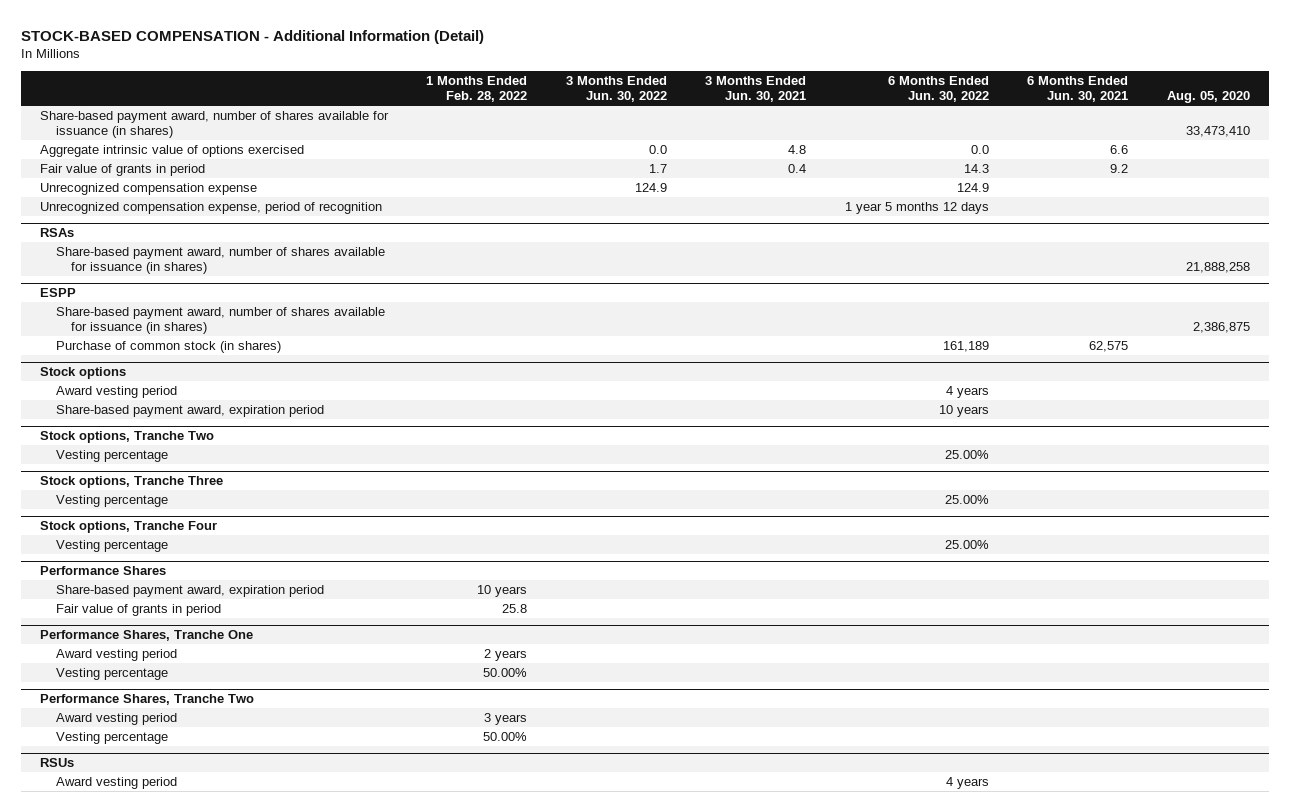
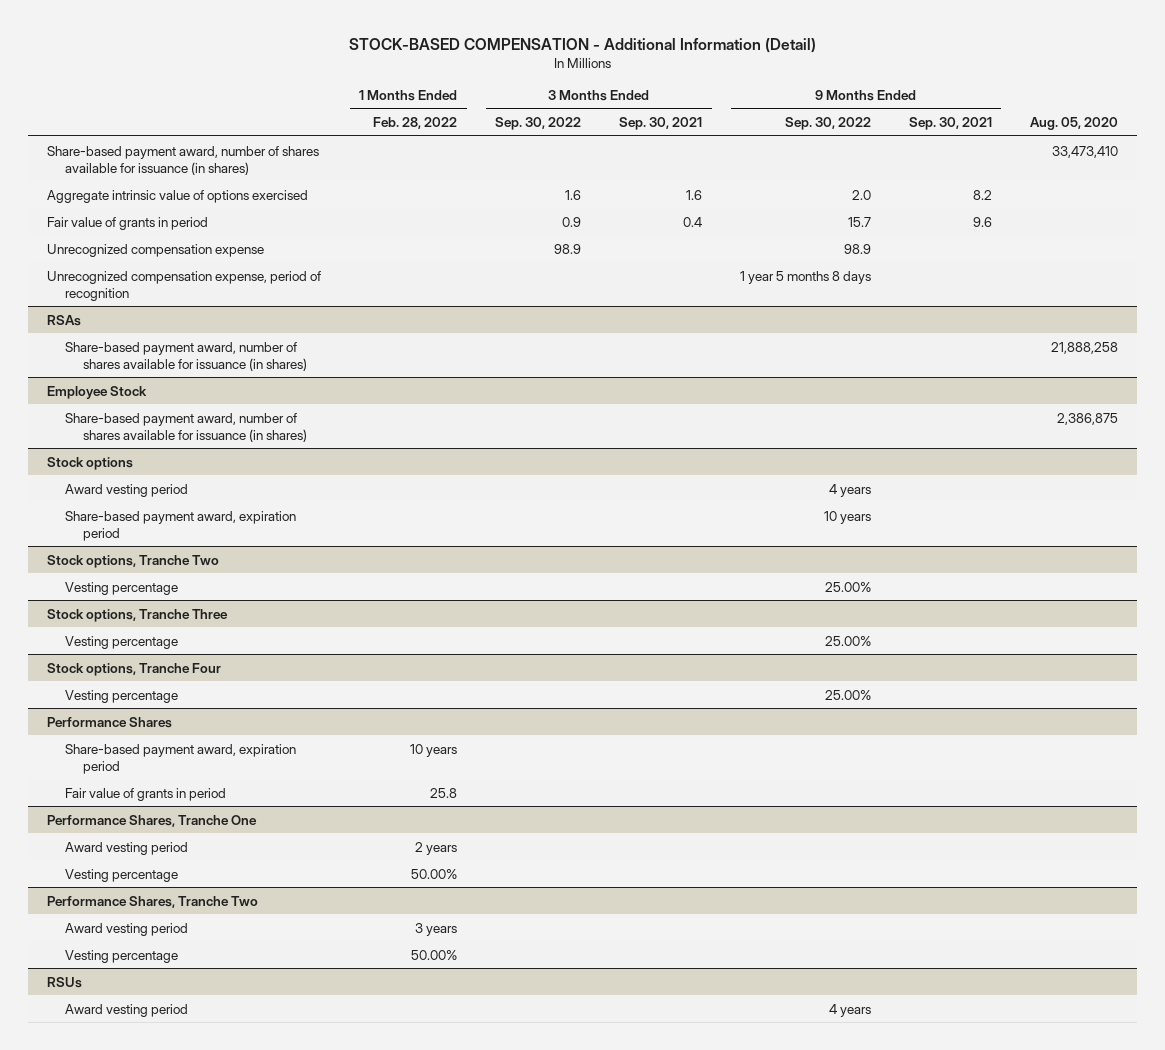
- | 1 Months Ended Feb. 28, 2022 | 3 Months Ended Jun. 30, 2022 | 3 Months Ended Jun. 30, 2021 | 6 Months Ended Jun. 30, 2022 | 6 Months Ended Jun. 30, 2021 | Aug. 05, 2020
+ | 1 Months Ended Feb. 28, 2022 | 3 Months Ended Sep. 30, 2022 | 3 Months Ended Sep. 30, 2021 | 9 Months Ended Sep. 30, 2022 | 9 Months Ended Sep. 30, 2021 | Aug. 05, 2020
- ESPP
+ Employee Stock
- Purchase of common stock (in shares) | | | | 161,189 | 62,575 |

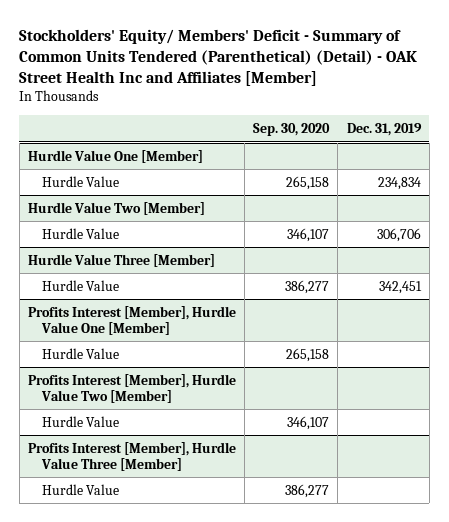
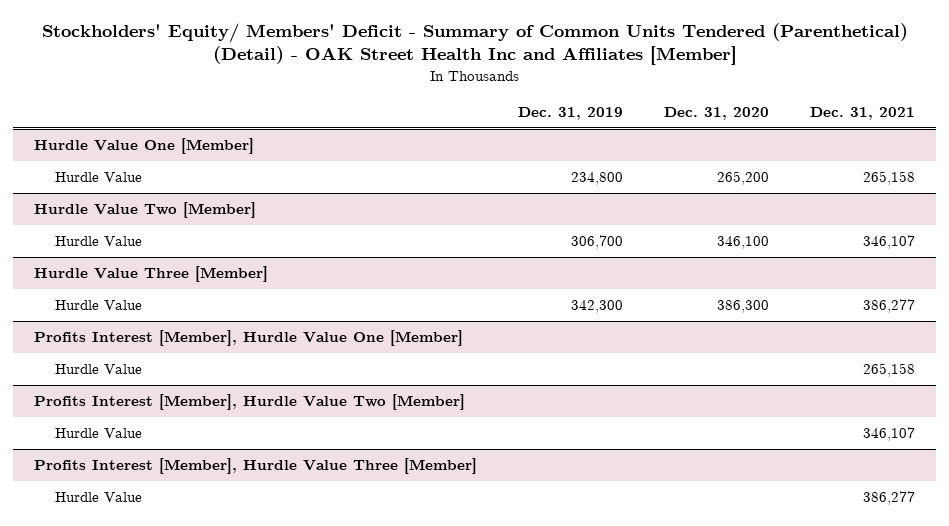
- | Sep. 30, 2020 | Dec. 31, 2019
+ | Dec. 31, 2019 | Dec. 31, 2020 | Dec. 31, 2021
@ Hurdle Value One [Member]
- Hurdle Value | 265,158 | 234,834
+ Hurdle Value | 234,800 | 265,200 | 265,158
@ Hurdle Value Two [Member]
- Hurdle Value | 346,107 | 306,706
+ Hurdle Value | 306,700 | 346,100 | 346,107
@ Hurdle Value Three [Member]
- Hurdle Value | 386,277 | 342,451
+ Hurdle Value | 342,300 | 386,300 | 386,277

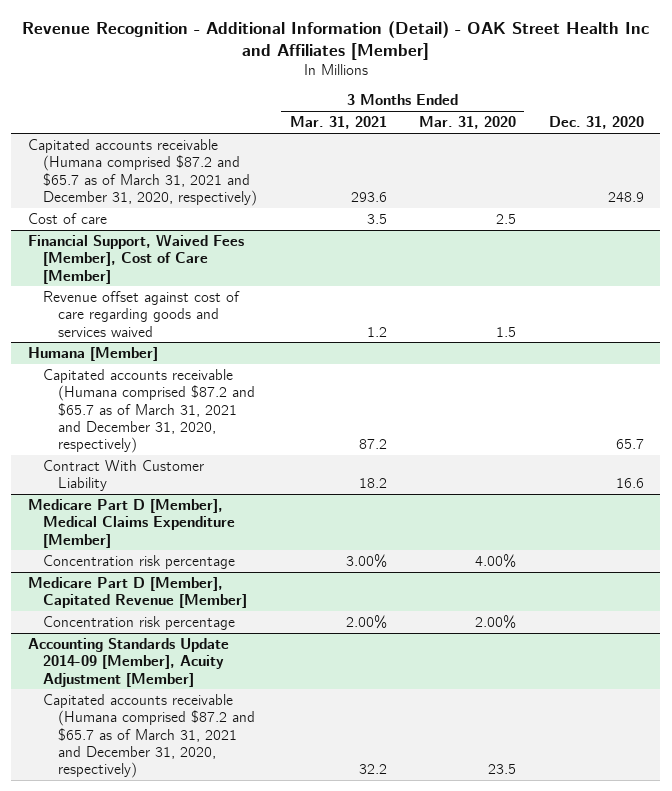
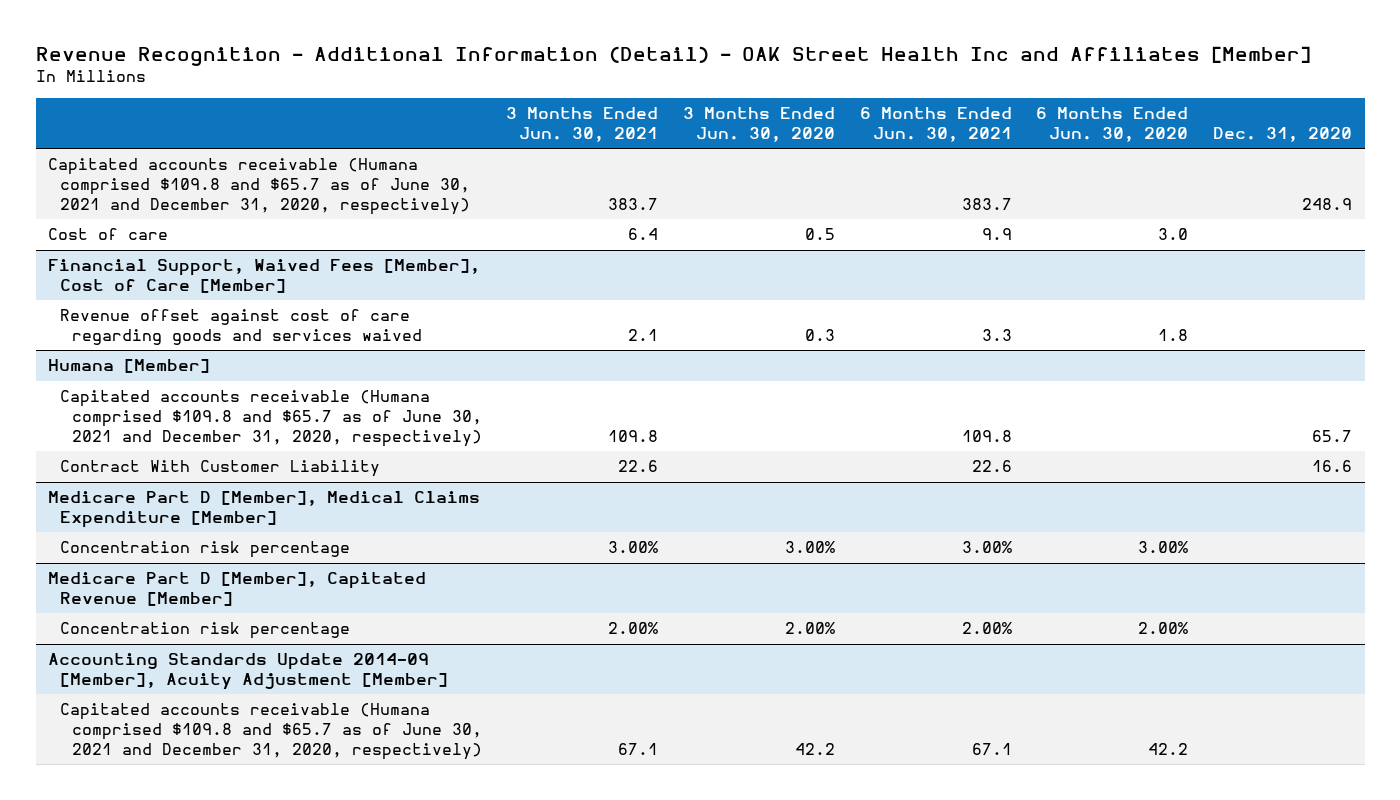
- | 3 Months Ended Mar. 31, 2021 | 3 Months Ended Mar. 31, 2020 | Dec. 31, 2020
+ | 3 Months Ended Jun. 30, 2021 | 3 Months Ended Jun. 30, 2020 | 6 Months Ended Jun. 30, 2021 | 6 Months Ended Jun. 30, 2020 | Dec. 31, 2020
- Capitated accounts receivable (Humana comprised $87.2 and $65.7 as of March 31, 2021 and December 31, 2020, respectively) | 293.6 | | 248.9
+ Capitated accounts receivable (Humana comprised $109.8 and $65.7 as of June 30, 2021 and December 31, 2020, respectively) | 383.7 | | 383.7 | | 248.9
@ Humana [Member]
- Capitated accounts receivable (Humana comprised $87.2 and $65.7 as of March 31, 2021 and December 31, 2020, respectively) | 87.2 | | 65.7
+ Capitated accounts receivable (Humana comprised $109.8 and $65.7 as of June 30, 2021 and December 31, 2020, respectively) | 109.8 | | 109.8 | | 65.7
@ Accounting Standards Update 2014-09 [Member], Acuity Adjustment [Member]
- Capitated accounts receivable (Humana comprised $87.2 and $65.7 as of March 31, 2021 and December 31, 2020, respectively) | 32.2 | 23.5 |
+ Capitated accounts receivable (Humana comprised $109.8 and $65.7 as of June 30, 2021 and December 31, 2020, respectively) | 67.1 | 42.2 | 67.1 | 42.2 |

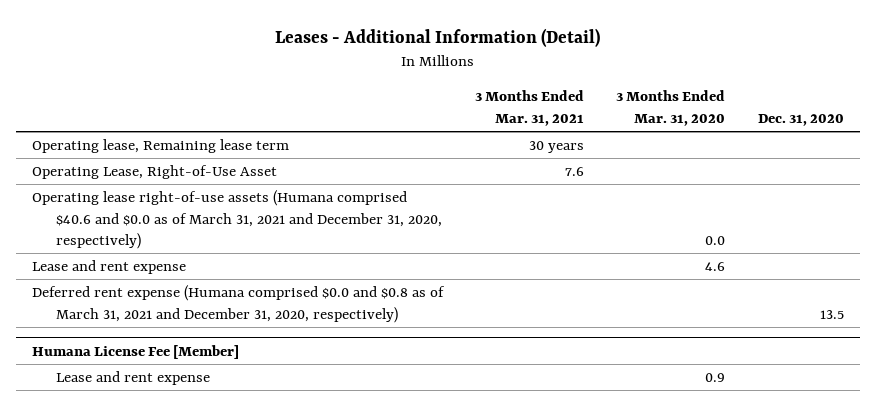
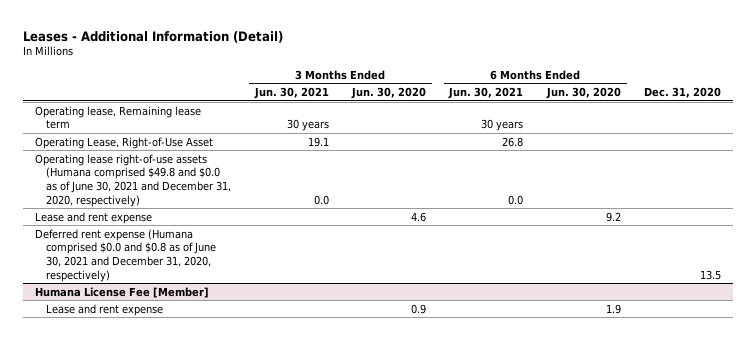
- | 3 Months Ended Mar. 31, 2021 | 3 Months Ended Mar. 31, 2020 | Dec. 31, 2020
+ | 3 Months Ended Jun. 30, 2021 | 3 Months Ended Jun. 30, 2020 | 6 Months Ended Jun. 30, 2021 | 6 Months Ended Jun. 30, 2020 | Dec. 31, 2020
- Operating lease right-of-use assets (Humana comprised $40.6 and $0.0 as of March 31, 2021 and December 31, 2020, respectively) | | 0.0 |
+ Operating lease right-of-use assets (Humana comprised $49.8 and $0.0 as of June 30, 2021 and December 31, 2020, respectively) | 0.0 | | 0.0 | |
- Deferred rent expense (Humana comprised $0.0 and $0.8 as of March 31, 2021 and December 31, 2020, respectively) | | | 13.5
+ Deferred rent expense (Humana comprised $0.0 and $0.8 as of June 30, 2021 and December 31, 2020, respectively) | | | | | 13.5

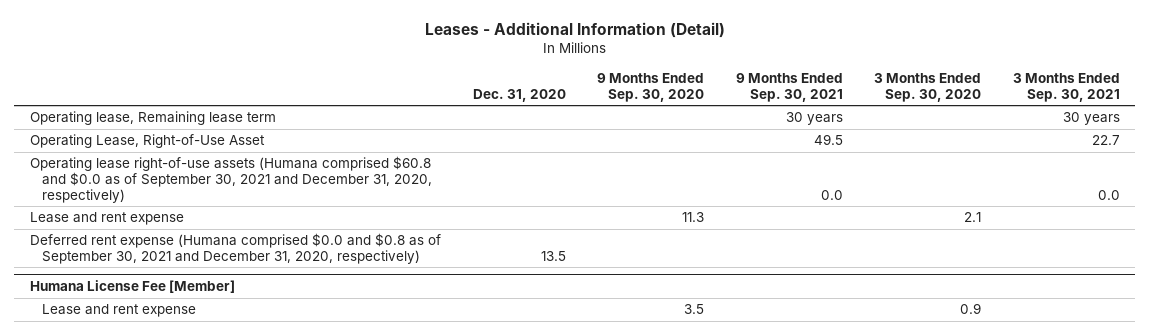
- | 3 Months Ended Jun. 30, 2021 | 3 Months Ended Jun. 30, 2020 | 6 Months Ended Jun. 30, 2021 | 6 Months Ended Jun. 30, 2020 | Dec. 31, 2020
+ | Dec. 31, 2020 | 9 Months Ended Sep. 30, 2020 | 9 Months Ended Sep. 30, 2021 | 3 Months Ended Sep. 30, 2020 | 3 Months Ended Sep. 30, 2021
- Operating lease right-of-use assets (Humana comprised $49.8 and $0.0 as of June 30, 2021 and December 31, 2020, respectively) | 0.0 | | 0.0 | |
+ Operating lease right-of-use assets (Humana comprised $60.8 and $0.0 as of September 30, 2021 and December 31, 2020, respectively) | | | 0.0 | | 0.0
- Deferred rent expense (Humana comprised $0.0 and $0.8 as of June 30, 2021 and December 31, 2020, respectively) | | | | | 13.5
+ Deferred rent expense (Humana comprised $0.0 and $0.8 as of September 30, 2021 and December 31, 2020, respectively) | 13.5 | | | |

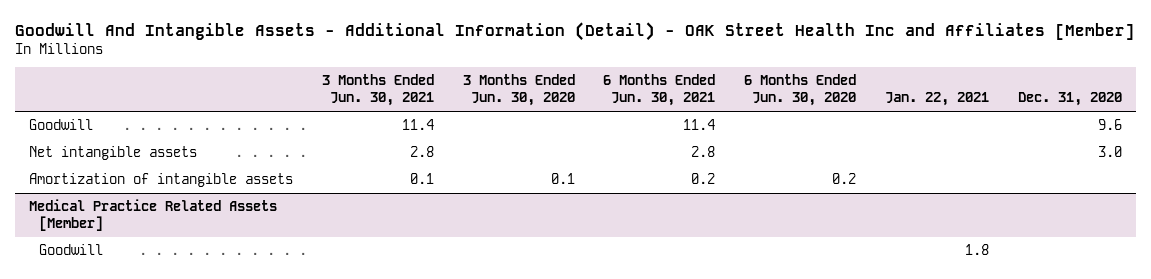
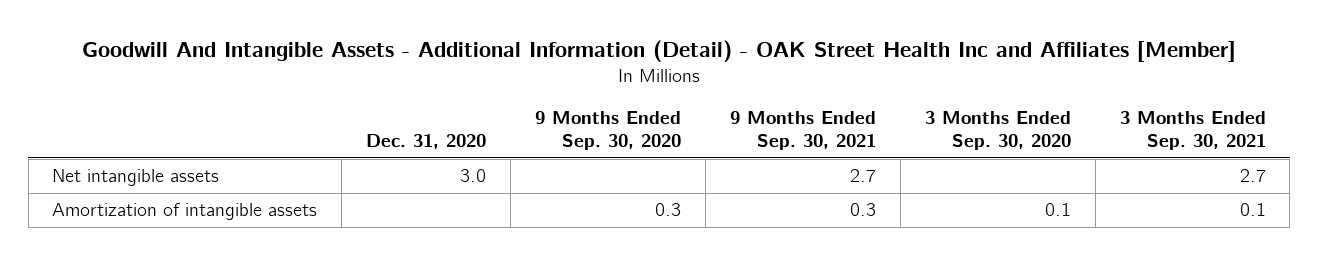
- | 3 Months Ended Jun. 30, 2021 | 3 Months Ended Jun. 30, 2020 | 6 Months Ended Jun. 30, 2021 | 6 Months Ended Jun. 30, 2020 | Jan. 22, 2021 | Dec. 31, 2020
+ | Dec. 31, 2020 | 9 Months Ended Sep. 30, 2020 | 9 Months Ended Sep. 30, 2021 | 3 Months Ended Sep. 30, 2020 | 3 Months Ended Sep. 30, 2021
- Goodwill | 11.4 | | 11.4 | | | 9.6
- Medical Practice Related Assets [Member]
- Goodwill | | | | | 1.8 |

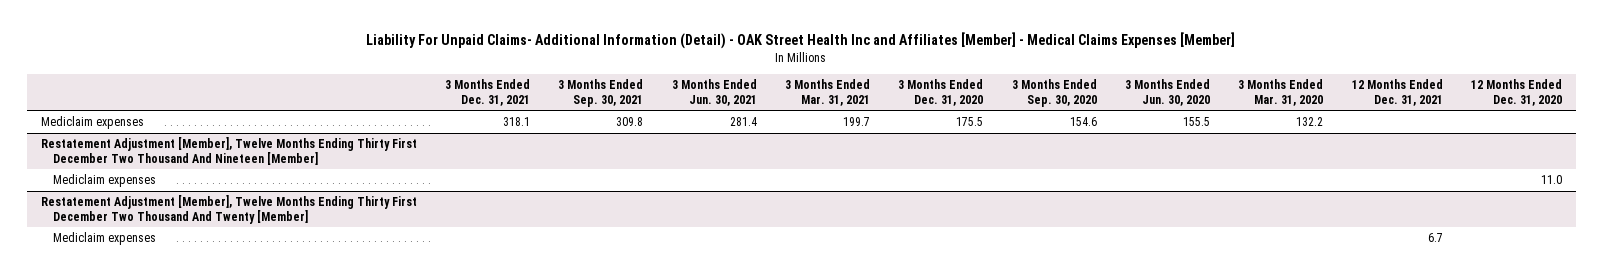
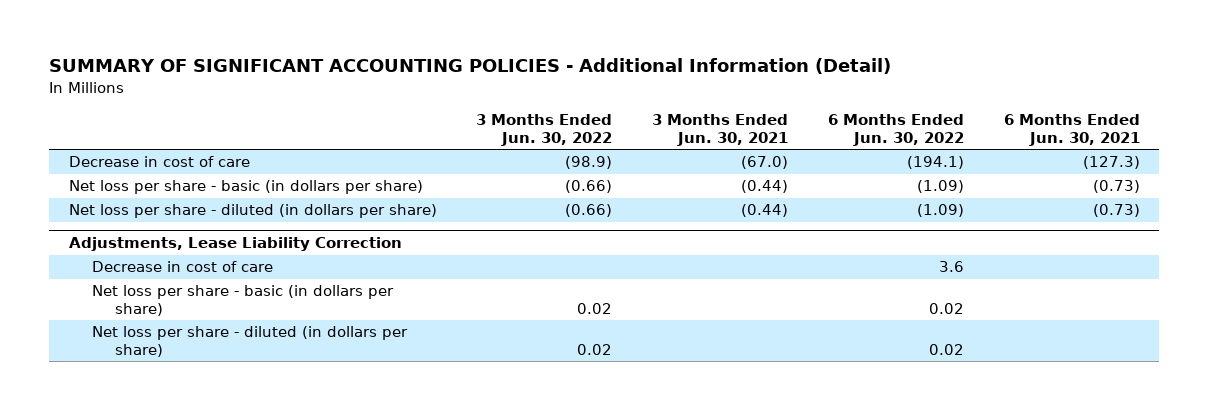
- Liability For Unpaid Claims- Additional Information (Detail) - OAK Street Health Inc and Affiliates [Member] - Medical Claims Expenses [Member]
+ SUMMARY OF SIGNIFICANT ACCOUNTING POLICIES - Additional Information (Detail)
- | 3 Months Ended Dec. 31, 2021 | 3 Months Ended Sep. 30, 2021 | 3 Months Ended Jun. 30, 2021 | 3 Months Ended Mar. 31, 2021 | 3 Months Ended Dec. 31, 2020 | 3 Months Ended Sep. 30, 2020 | 3 Months Ended Jun. 30, 2020 | 3 Months Ended Mar. 31, 2020 | 12 Months Ended Dec. 31, 2021 | 12 Months Ended Dec. 31, 2020
+ | 3 Months Ended Jun. 30, 2022 | 3 Months Ended Jun. 30, 2021 | 6 Months Ended Jun. 30, 2022 | 6 Months Ended Jun. 30, 2021
- Mediclaim expenses | 318.1 | 309.8 | 281.4 | 199.7 | 175.5 | 154.6 | 155.5 | 132.2 | |
- Restatement Adjustment [Member], Twelve Months Ending Thirty First December Two Thousand And Nineteen [Member]
- Mediclaim expenses | | | | | | | | | | 11.0
- Restatement Adjustment [Member], Twelve Months Ending Thirty First December Two Thousand And Twenty [Member]
- Mediclaim expenses | | | | | | | | | 6.7 |
+ Decrease in cost of care | (98.9) | (67.0) | (194.1) | (127.3)
+ Net loss per share - basic (in dollars per share) | (0.66) | (0.44) | (1.09) | (0.73)
+ Net loss per share - diluted (in dollars per share) | (0.66) | (0.44) | (1.09) | (0.73)
+ Adjustments, Lease Liability Correction
+ Decrease in cost of care | | | 3.6 |
+ Net loss per share - basic (in dollars per share) | 0.02 | | 0.02 |
+ Net loss per share - diluted (in dollars per share) | 0.02 | | 0.02 |

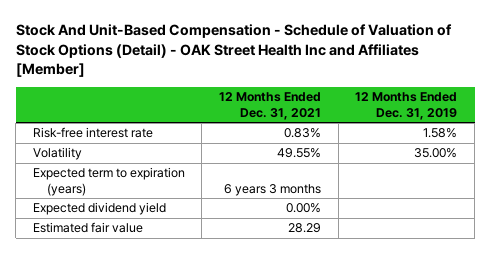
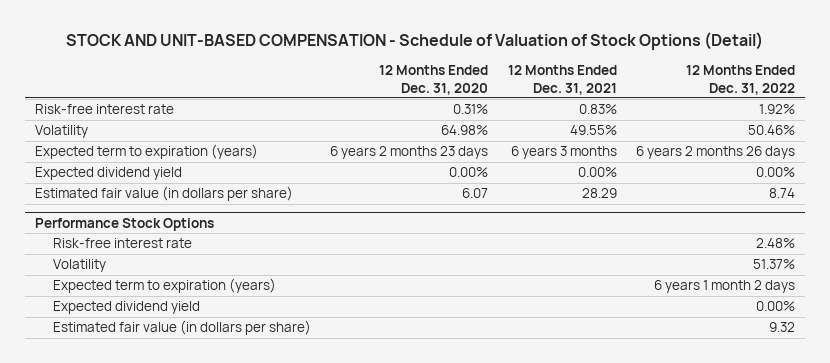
- Stock And Unit-Based Compensation - Schedule of Valuation of Stock Options (Detail) - OAK Street Health Inc and Affiliates [Member]
+ STOCK AND UNIT-BASED COMPENSATION - Schedule of Valuation of Stock Options (Detail)
- | 12 Months Ended Dec. 31, 2021 | 12 Months Ended Dec. 31, 2019
+ | 12 Months Ended Dec. 31, 2020 | 12 Months Ended Dec. 31, 2021 | 12 Months Ended Dec. 31, 2022
- Estimated fair value | 28.29 |
+ Estimated fair value (in dollars per share) | 6.07 | 28.29 | 8.74
+ Performance Stock Options
+ Risk-free interest rate | | | 2.48%
+ Volatility | | | 51.37%
+ Expected term to expiration (years) | | | 6 years 1 month 2 days
+ Expected dividend yield | | | 0.00%
+ Estimated fair value (in dollars per share) | | | 9.32

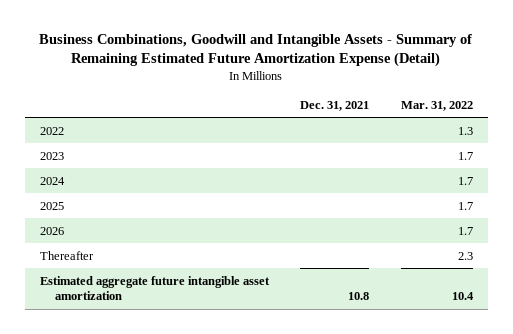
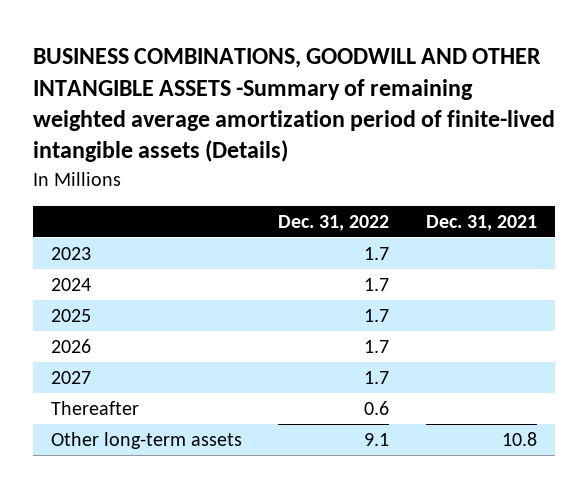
- Business Combinations, Goodwill and Intangible Assets - Summary of Remaining Estimated Future Amortization Expense (Detail)
+ BUSINESS COMBINATIONS, GOODWILL AND OTHER INTANGIBLE ASSETS -Summary of remaining weighted average amortization period of finite-lived intangible assets (Details)
- | Dec. 31, 2021 | Mar. 31, 2022
+ | Dec. 31, 2022 | Dec. 31, 2021
- 2022 | | 1.3
+ 2027 | 1.7 |
- Estimated aggregate future intangible asset amortization | 10.8 | 10.4
+ Other long-term assets | 9.1 | 10.8

